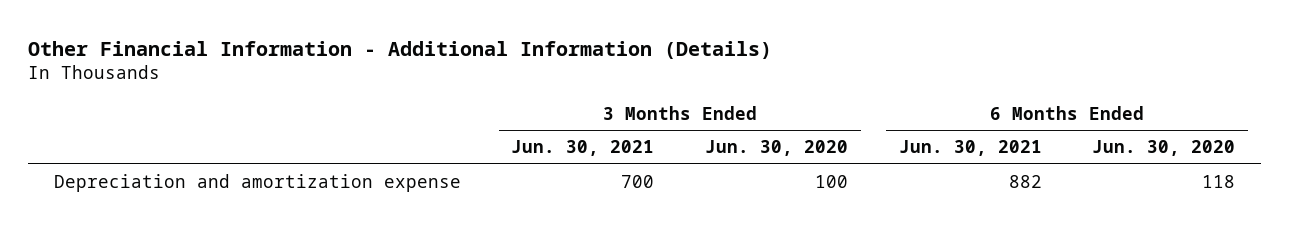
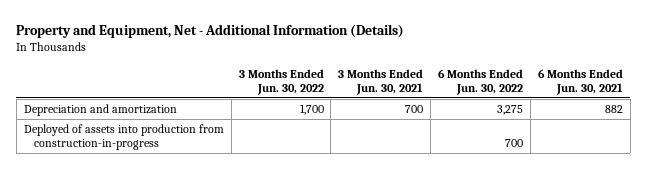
- Other Financial Information - Additional Information (Details)
+ Property and Equipment, Net - Additional Information (Details)
- | 3 Months Ended Jun. 30, 2021 | 3 Months Ended Jun. 30, 2020 | 6 Months Ended Jun. 30, 2021 | 6 Months Ended Jun. 30, 2020
+ | 3 Months Ended Jun. 30, 2022 | 3 Months Ended Jun. 30, 2021 | 6 Months Ended Jun. 30, 2022 | 6 Months Ended Jun. 30, 2021
- Depreciation and amortization expense | 700 | 100 | 882 | 118
+ Depreciation and amortization | 1,700 | 700 | 3,275 | 882
+ Deployed of assets into production from construction-in-progress | | | 700 |

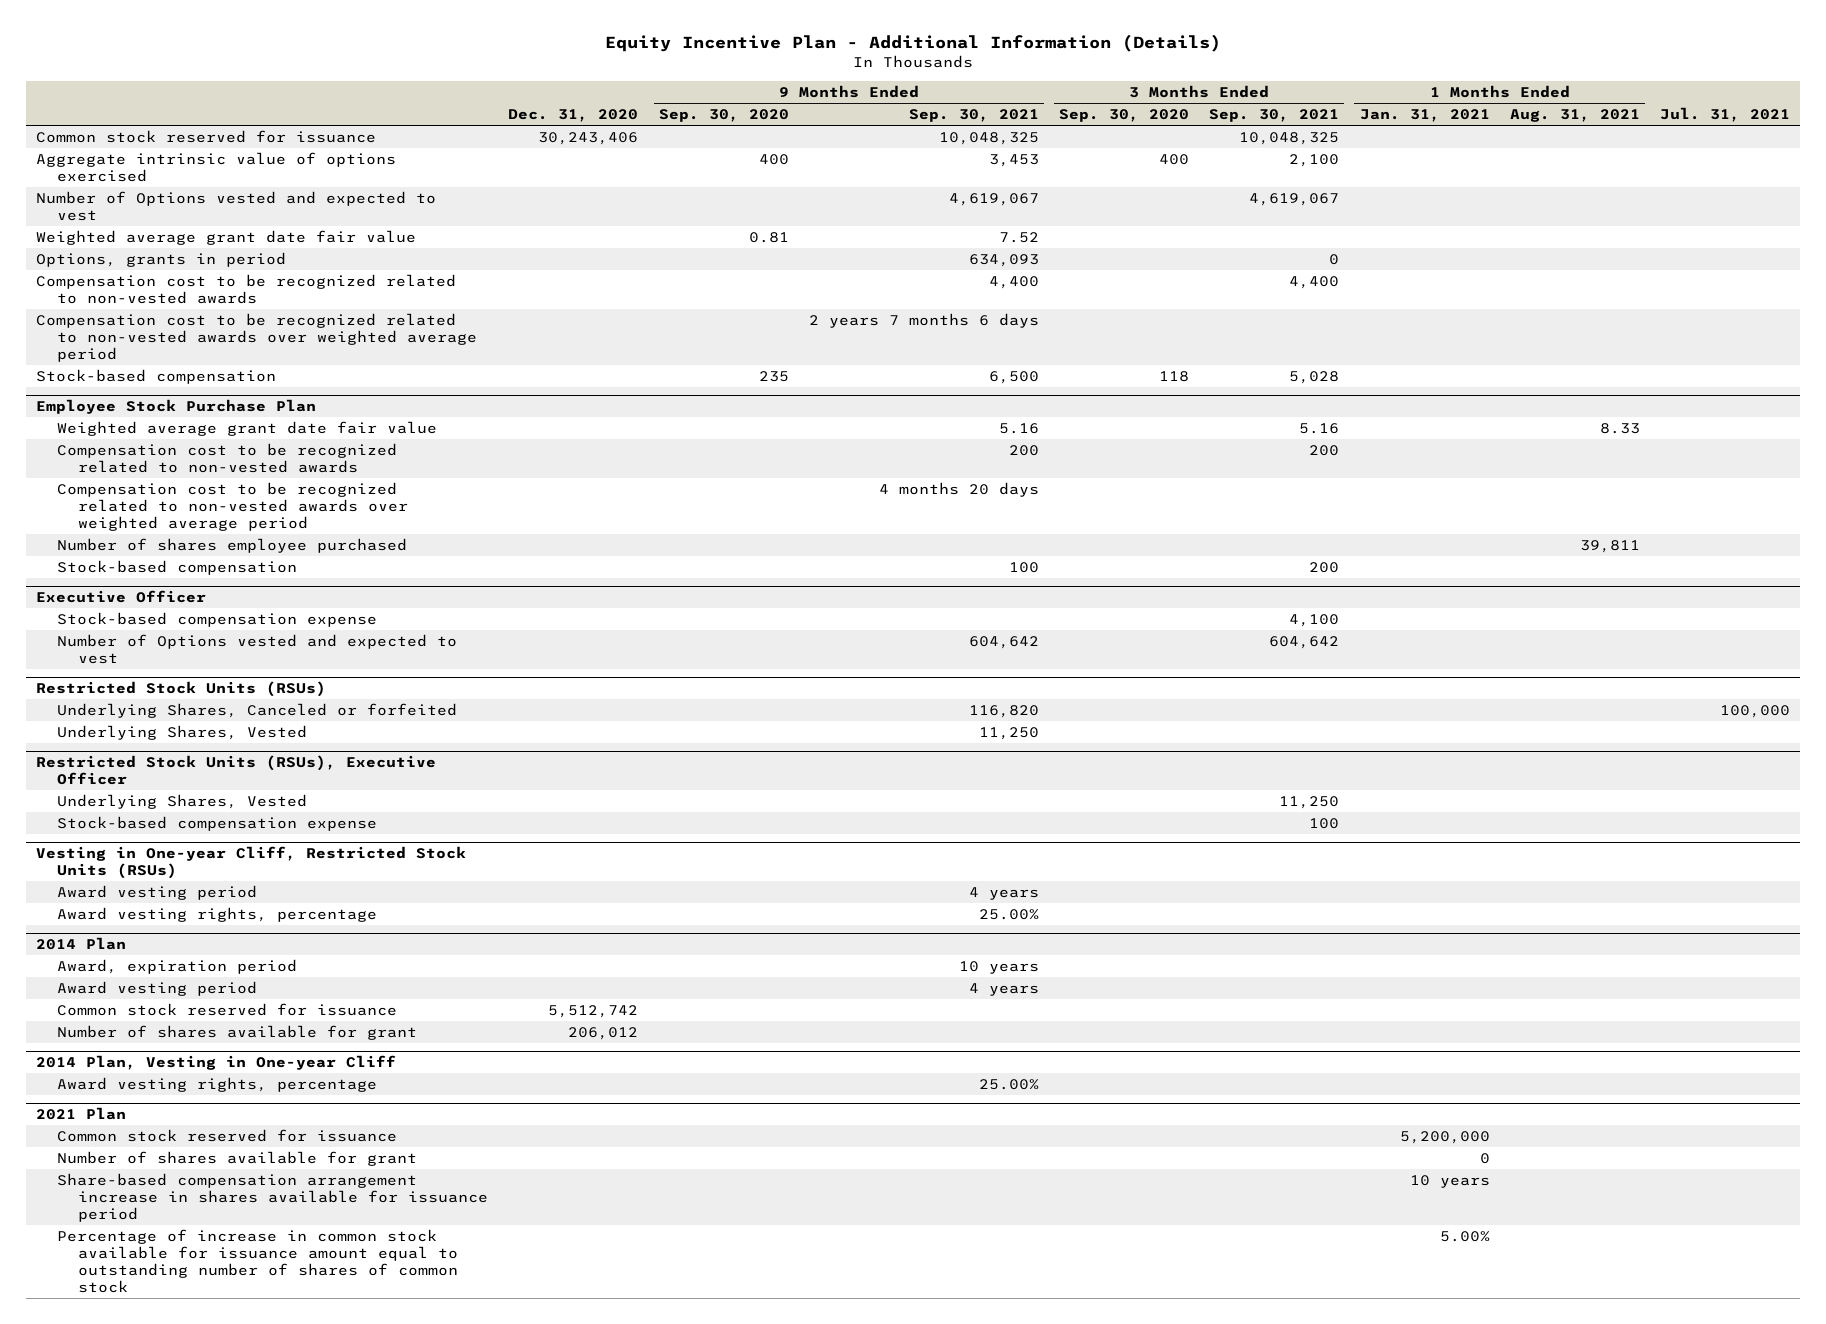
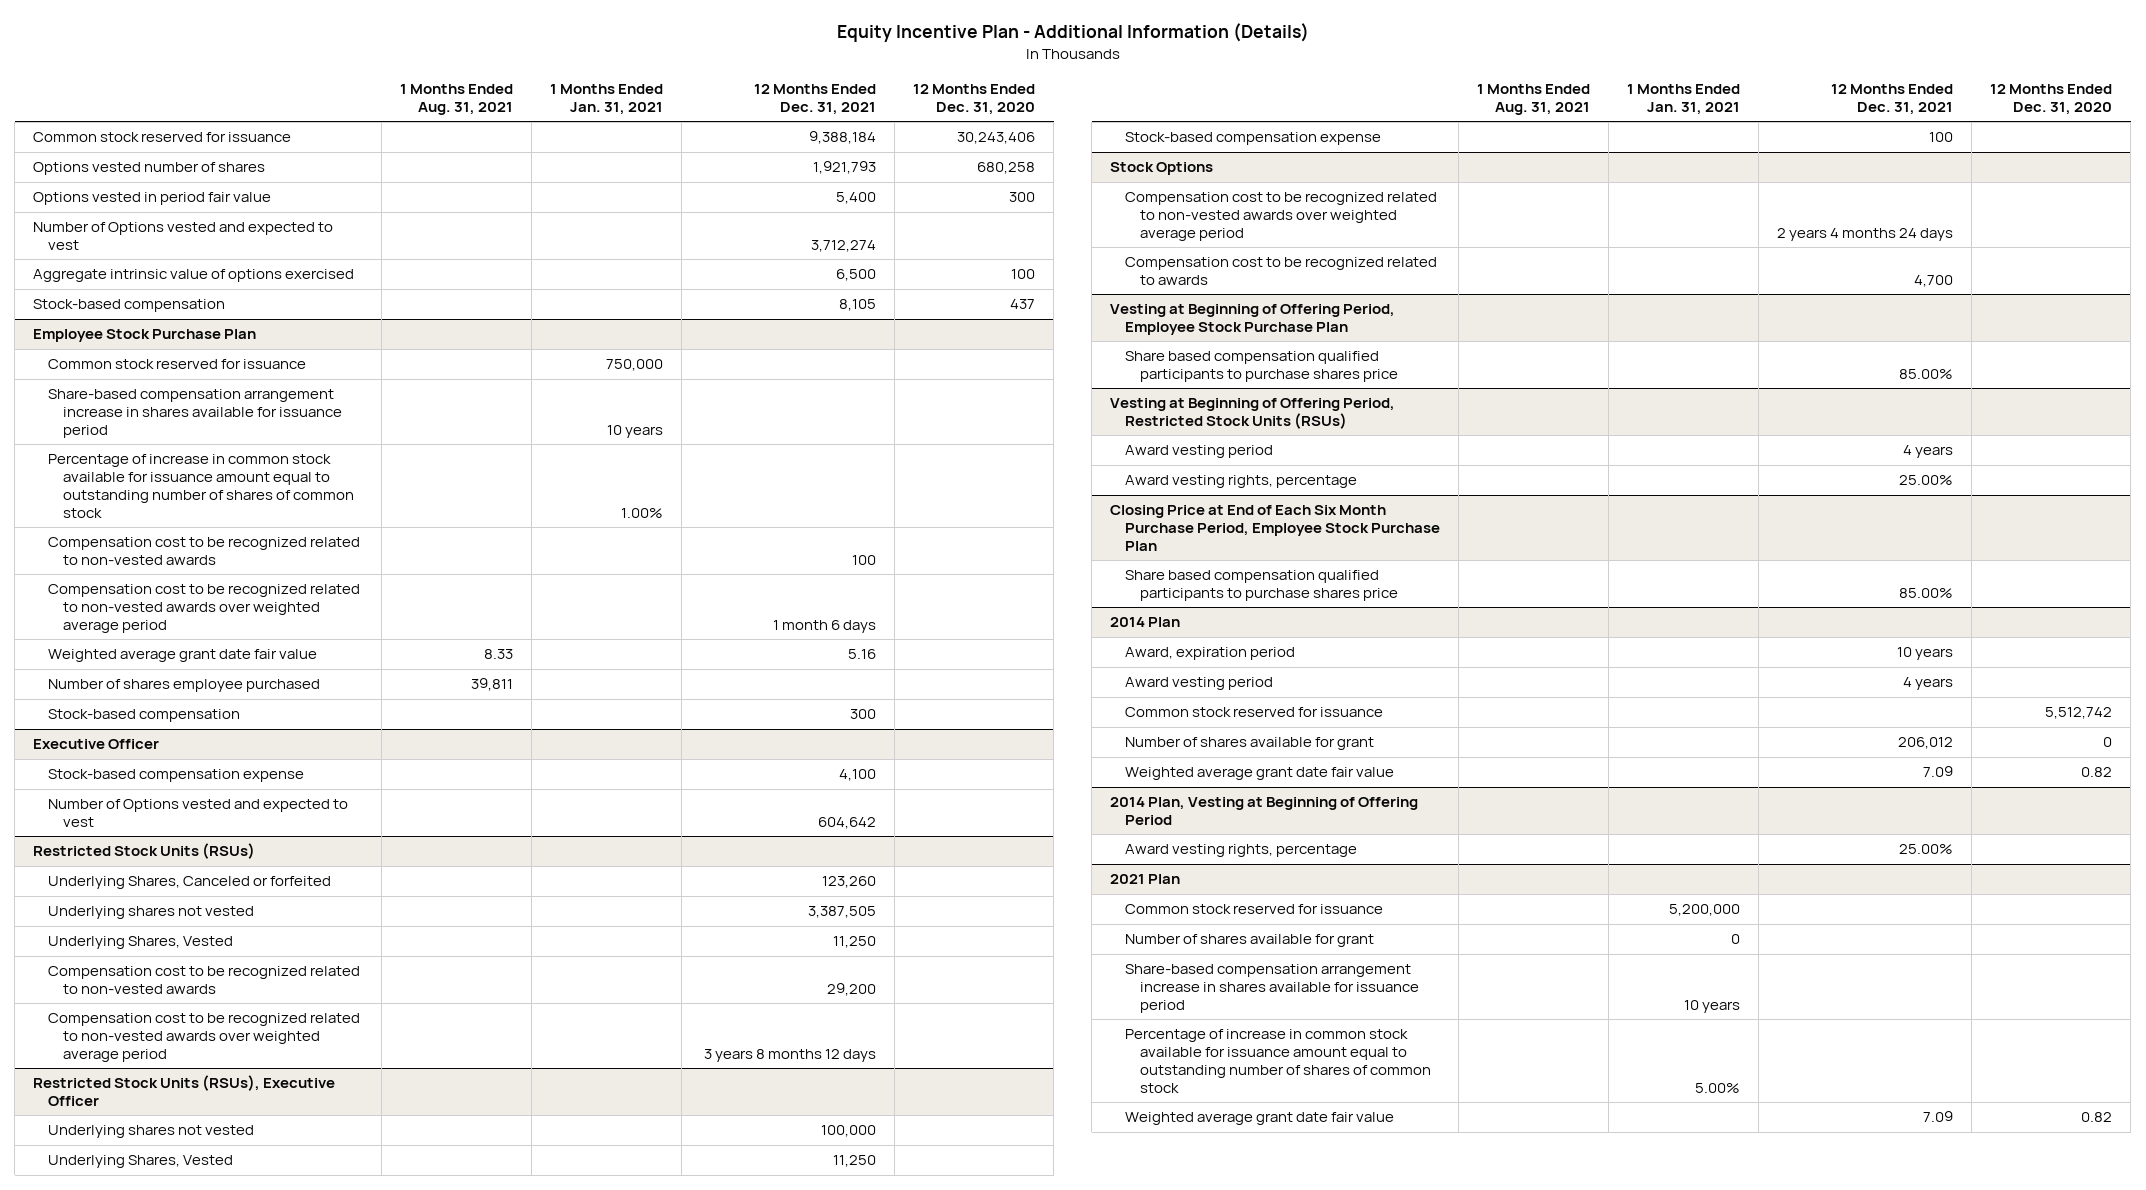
- | Dec. 31, 2020 | 9 Months Ended Sep. 30, 2020 | 9 Months Ended Sep. 30, 2021 | 3 Months Ended Sep. 30, 2020 | 3 Months Ended Sep. 30, 2021 | 1 Months Ended Jan. 31, 2021 | 1 Months Ended Aug. 31, 2021 | Jul. 31, 2021
+ | 1 Months Ended Aug. 31, 2021 | 1 Months Ended Jan. 31, 2021 | 12 Months Ended Dec. 31, 2021 | 12 Months Ended Dec. 31, 2020
+ Options vested number of shares | | | 1,921,793 | 680,258
+ Options vested in period fair value | | | 5,400 | 300
- Weighted average grant date fair value | | 0.81 | 7.52 | | | | |
- Options, grants in period | | | 634,093 | | 0 | | |
- Compensation cost to be recognized related to non-vested awards | | | 4,400 | | 4,400 | | |
- Compensation cost to be recognized related to non-vested awards over weighted average period | | | 2 years 7 months 6 days | | | | |
moved down: Aggregate intrinsic value of options exercised | | | 6,500 | 100
@ Employee Stock Purchase Plan
+ Common stock reserved for issuance | | 750,000 | |
+ Share-based compensation arrangement increase in shares available for issuance period | | 10 years | |
+ Percentage of increase in common stock available for issuance amount equal to outstanding number of shares of common stock | | 1.00% | |
moved down: Weighted average grant date fair value | 8.33 | | 5.16 |
@ Restricted Stock Units (RSUs)
+ Underlying shares not vested | | | 3,387,505 |
+ Compensation cost to be recognized related to non-vested awards | | | 29,200 |
+ Compensation cost to be recognized related to non-vested awards over weighted average period | | | 3 years 8 months 12 days |
@ Restricted Stock Units (RSUs), Executive Officer
+ Underlying shares not vested | | | 100,000 |
- Vesting in One-year Cliff, Restricted Stock Units (RSUs)
- Award vesting period | | | 4 years | | | | |
- Award vesting rights, percentage | | | 25.00% | | | | |
+ Stock Options
+ Compensation cost to be recognized related to non-vested awards over weighted average period | | | 2 years 4 months 24 days |
+ Compensation cost to be recognized related to awards | | | 4,700 |
+ Vesting at Beginning of Offering Period, Employee Stock Purchase Plan
+ Share based compensation qualified participants to purchase shares price | | | 85.00% |
+ Vesting at Beginning of Offering Period, Restricted Stock Units (RSUs)
+ Award vesting period | | | 4 years |
+ Award vesting rights, percentage | | | 25.00% |
+ Closing Price at End of Each Six Month Purchase Period, Employee Stock Purchase Plan
+ Share based compensation qualified participants to purchase shares price | | | 85.00% |
- 2014 Plan, Vesting in One-year Cliff
- Award vesting rights, percentage | | | 25.00% | | | | |
@ 2014 Plan
+ Weighted average grant date fair value | | | 7.09 | 0.82
+ 2014 Plan, Vesting at Beginning of Offering Period
+ Award vesting rights, percentage | | | 25.00% |
@ 2021 Plan
+ Weighted average grant date fair value | | | 7.09 | 0.82

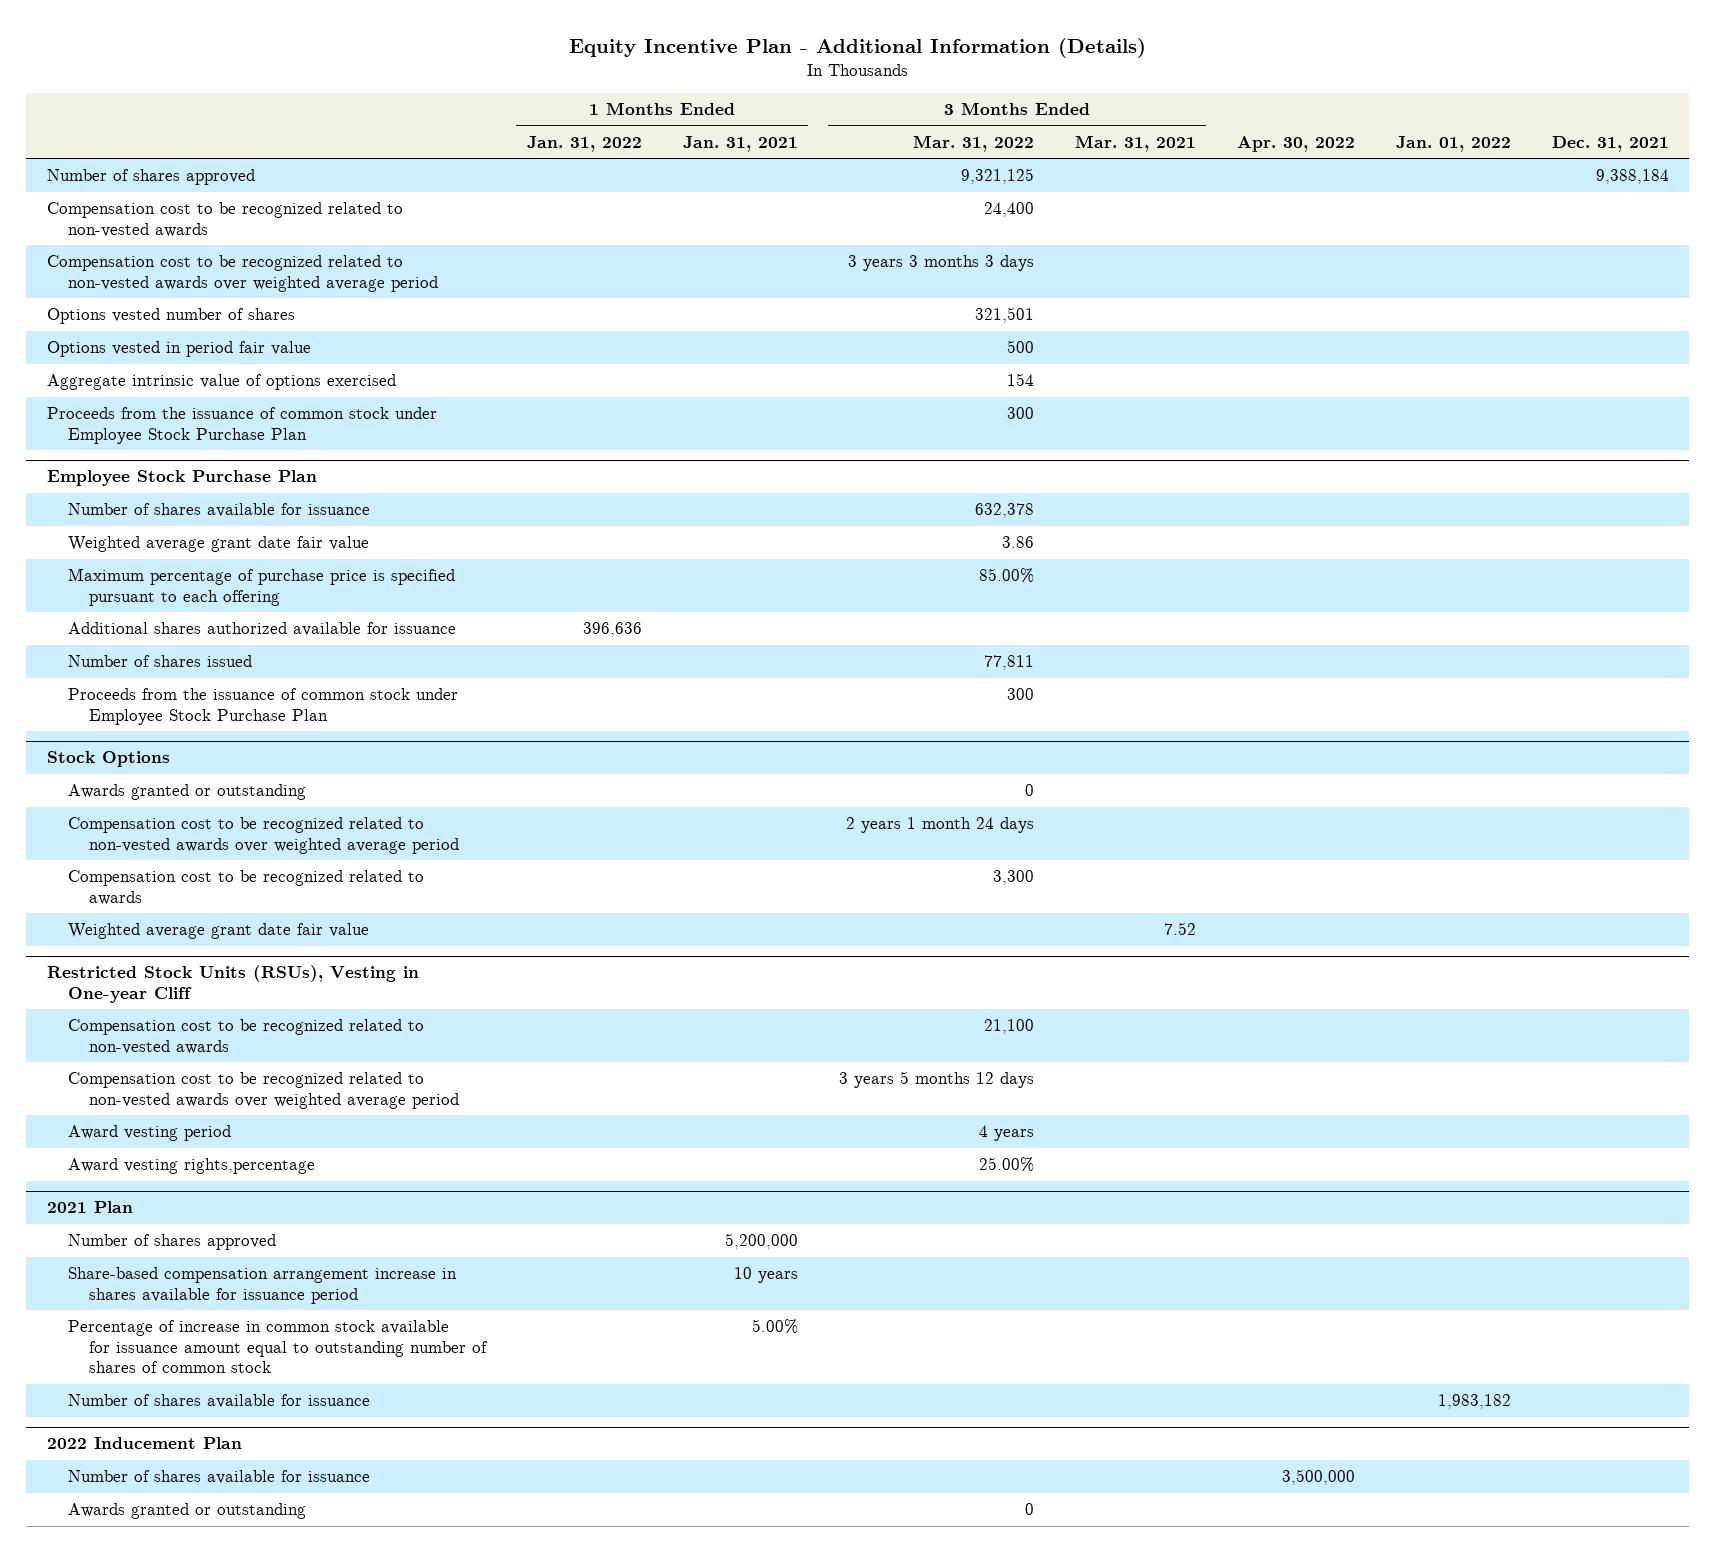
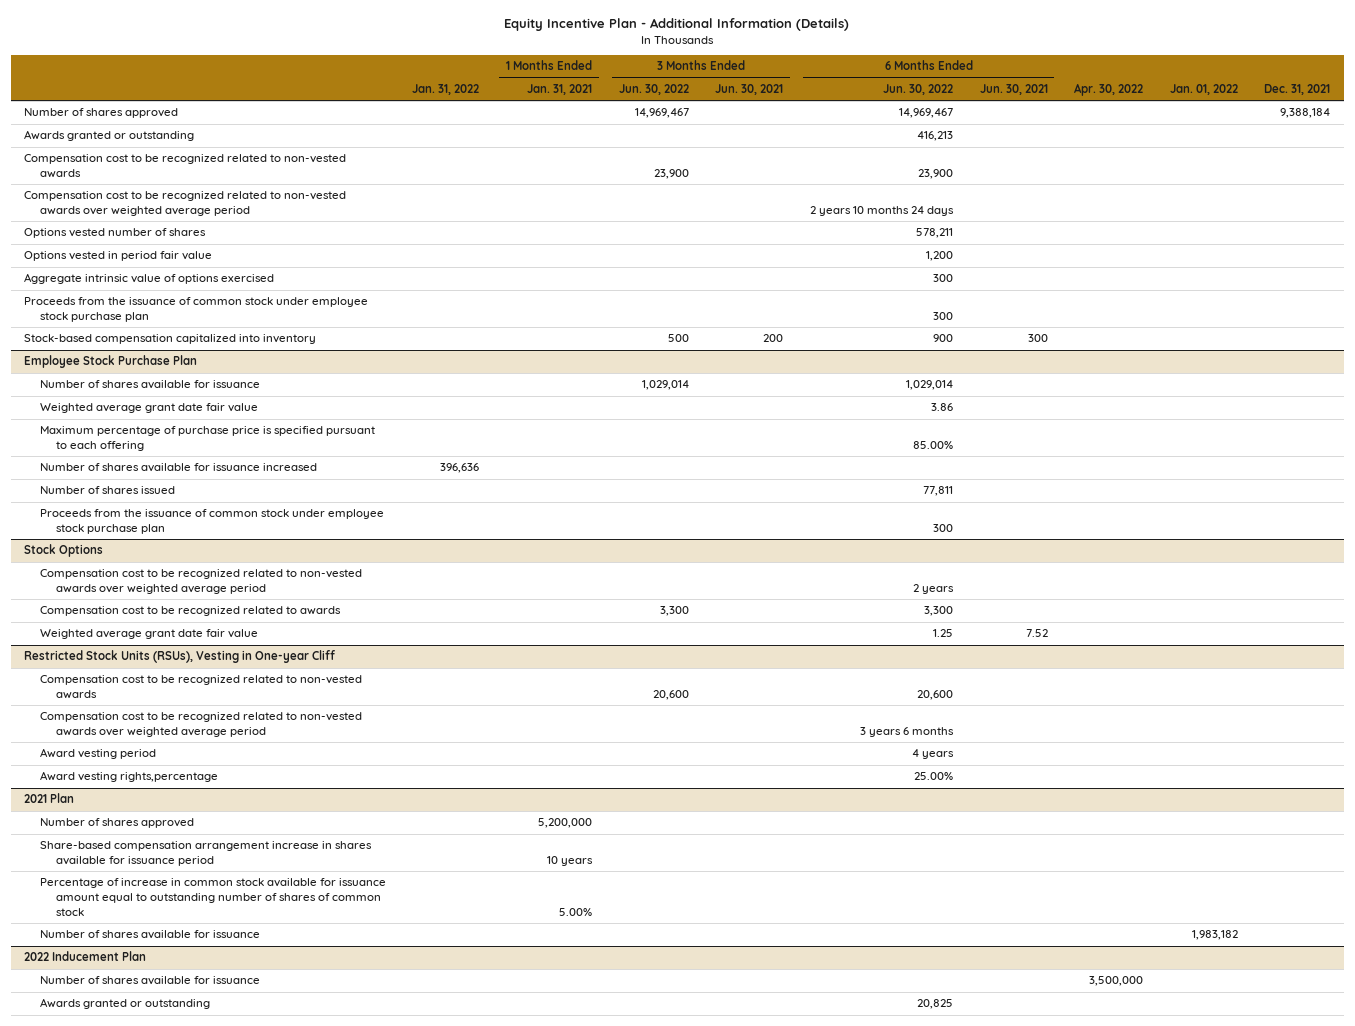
- | 1 Months Ended Jan. 31, 2022 | 1 Months Ended Jan. 31, 2021 | 3 Months Ended Mar. 31, 2022 | 3 Months Ended Mar. 31, 2021 | Apr. 30, 2022 | Jan. 01, 2022 | Dec. 31, 2021
+ | Jan. 31, 2022 | 1 Months Ended Jan. 31, 2021 | 3 Months Ended Jun. 30, 2022 | 3 Months Ended Jun. 30, 2021 | 6 Months Ended Jun. 30, 2022 | 6 Months Ended Jun. 30, 2021 | Apr. 30, 2022 | Jan. 01, 2022 | Dec. 31, 2021
+ Awards granted or outstanding | | | | | 416,213 | | | |
- Proceeds from the issuance of common stock under Employee Stock Purchase Plan | | | 300 | | | |
+ Proceeds from the issuance of common stock under employee stock purchase plan | | | | | 300 | | | |
+ Stock-based compensation capitalized into inventory | | | 500 | 200 | 900 | 300 | | |
@ Employee Stock Purchase Plan
- Additional shares authorized available for issuance | 396,636 | | | | | |
+ Number of shares available for issuance increased | 396,636 | | | | | | | |
- Proceeds from the issuance of common stock under Employee Stock Purchase Plan | | | 300 | | | |
+ Proceeds from the issuance of common stock under employee stock purchase plan | | | | | 300 | | | |
@ Stock Options
- Awards granted or outstanding | | | 0 | | | |

